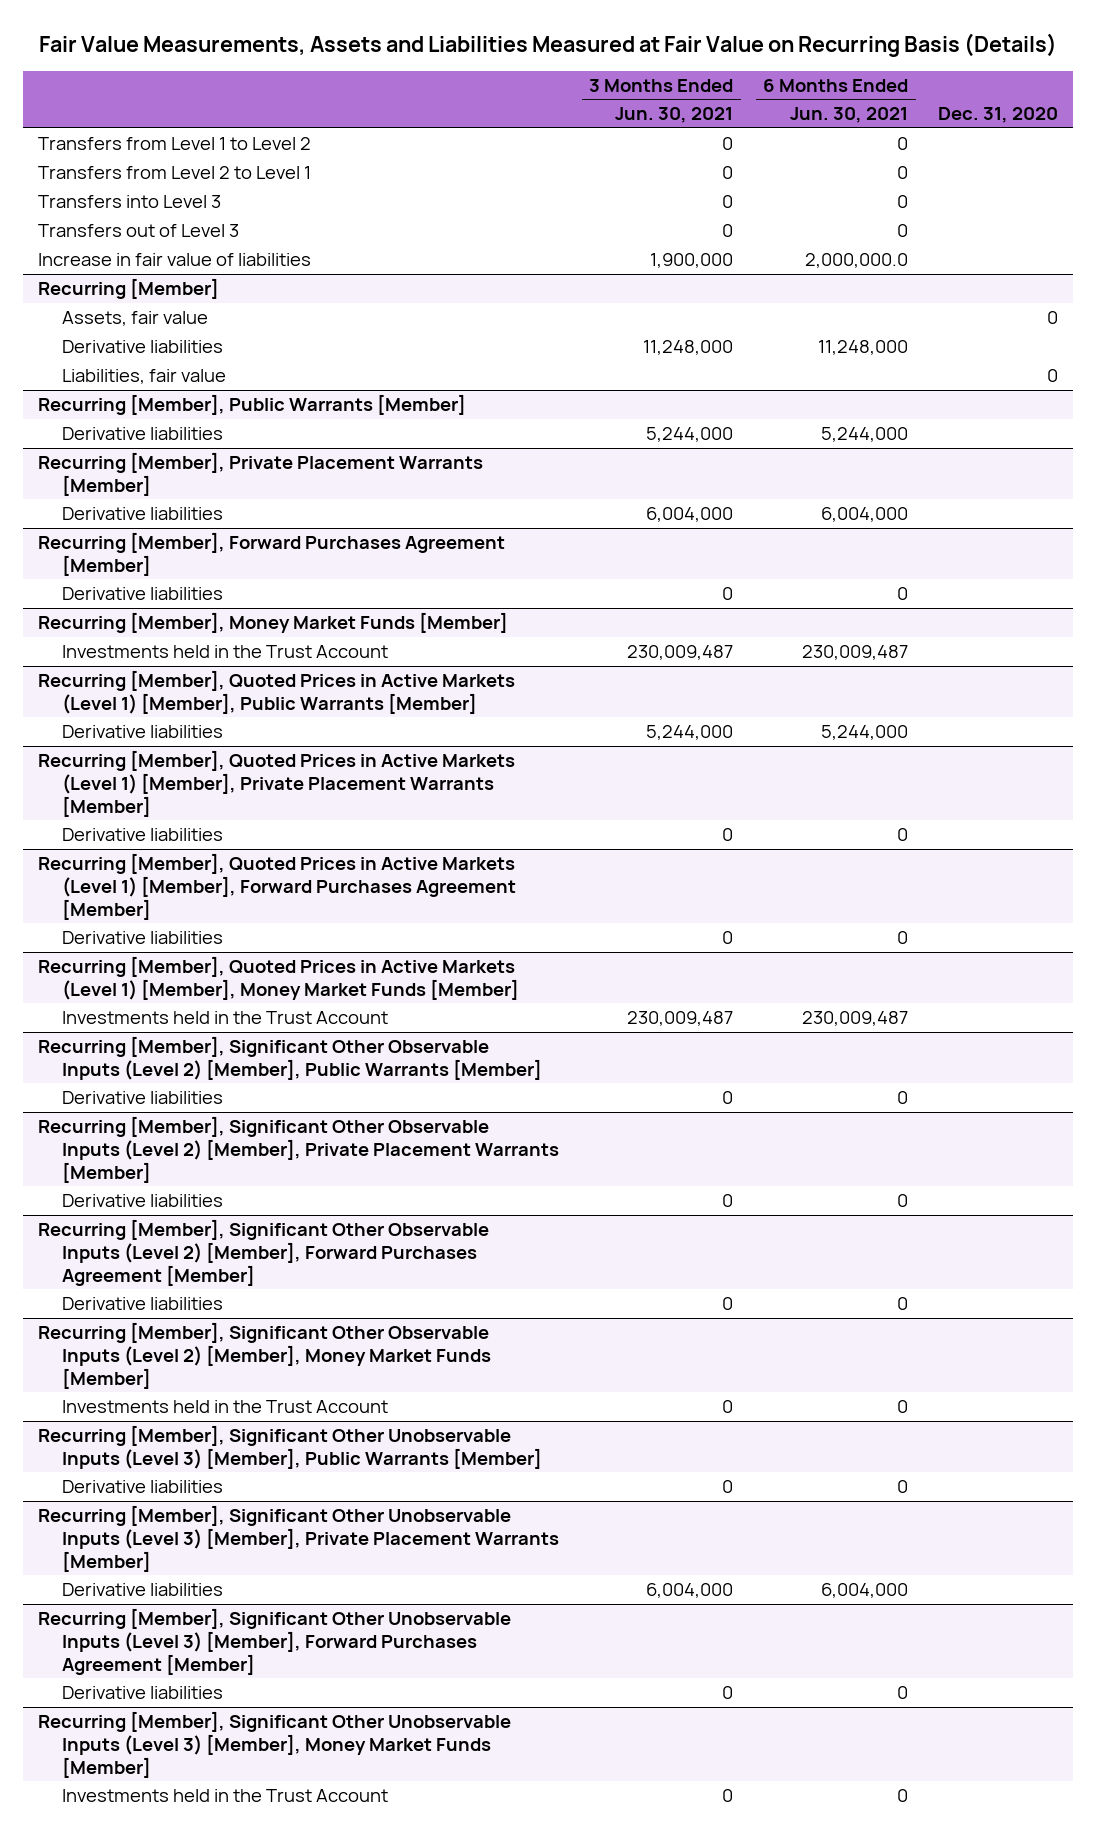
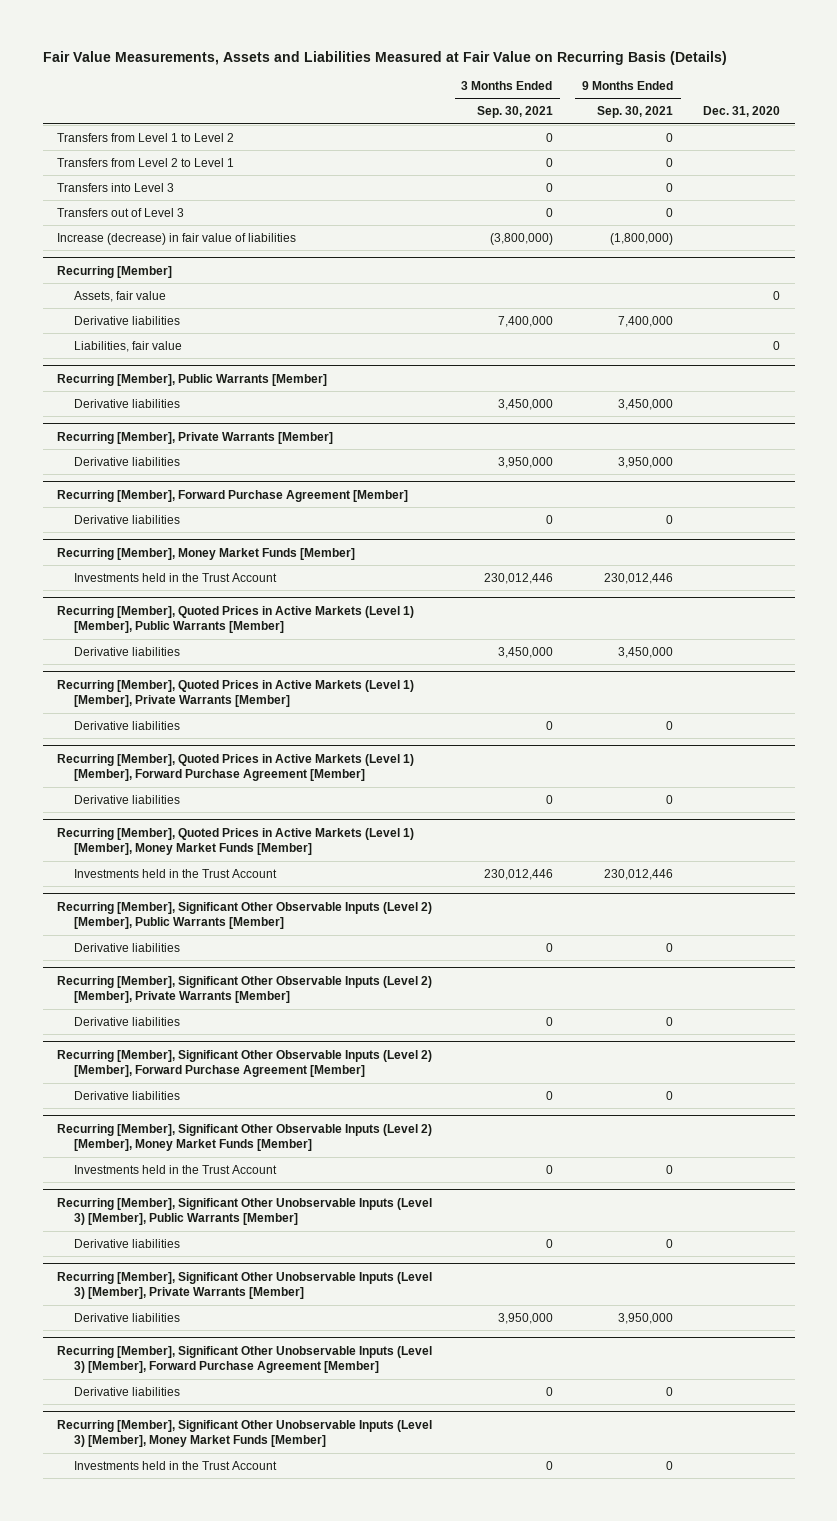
- | 3 Months Ended Jun. 30, 2021 | 6 Months Ended Jun. 30, 2021 | Dec. 31, 2020
+ | 3 Months Ended Sep. 30, 2021 | 9 Months Ended Sep. 30, 2021 | Dec. 31, 2020
- Increase in fair value of liabilities | 1,900,000 | 2,000,000.0 |
+ Increase (decrease) in fair value of liabilities | (3,800,000) | (1,800,000) |
- Recurring [Member], Private Placement Warrants [Member]
+ Recurring [Member], Private Warrants [Member]
- Recurring [Member], Forward Purchases Agreement [Member]
+ Recurring [Member], Forward Purchase Agreement [Member]
- Recurring [Member], Quoted Prices in Active Markets (Level 1) [Member], Private Placement Warrants [Member]
+ Recurring [Member], Quoted Prices in Active Markets (Level 1) [Member], Private Warrants [Member]
- Recurring [Member], Quoted Prices in Active Markets (Level 1) [Member], Forward Purchases Agreement [Member]
+ Recurring [Member], Quoted Prices in Active Markets (Level 1) [Member], Forward Purchase Agreement [Member]
- Recurring [Member], Significant Other Observable Inputs (Level 2) [Member], Private Placement Warrants [Member]
+ Recurring [Member], Significant Other Observable Inputs (Level 2) [Member], Private Warrants [Member]
- Recurring [Member], Significant Other Observable Inputs (Level 2) [Member], Forward Purchases Agreement [Member]
+ Recurring [Member], Significant Other Observable Inputs (Level 2) [Member], Forward Purchase Agreement [Member]
- Recurring [Member], Significant Other Unobservable Inputs (Level 3) [Member], Private Placement Warrants [Member]
+ Recurring [Member], Significant Other Unobservable Inputs (Level 3) [Member], Private Warrants [Member]
- Recurring [Member], Significant Other Unobservable Inputs (Level 3) [Member], Forward Purchases Agreement [Member]
+ Recurring [Member], Significant Other Unobservable Inputs (Level 3) [Member], Forward Purchase Agreement [Member]

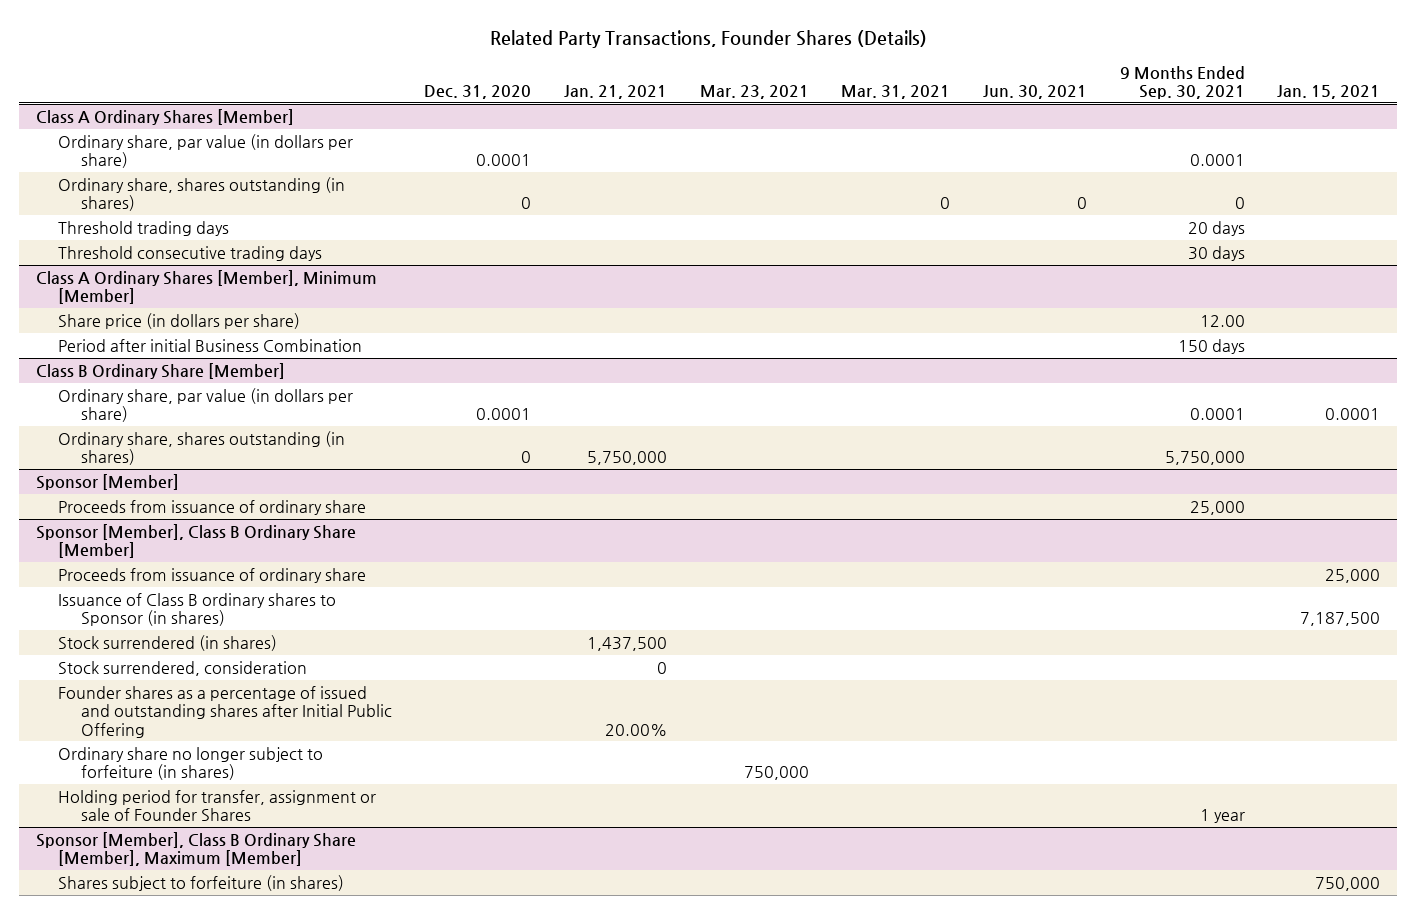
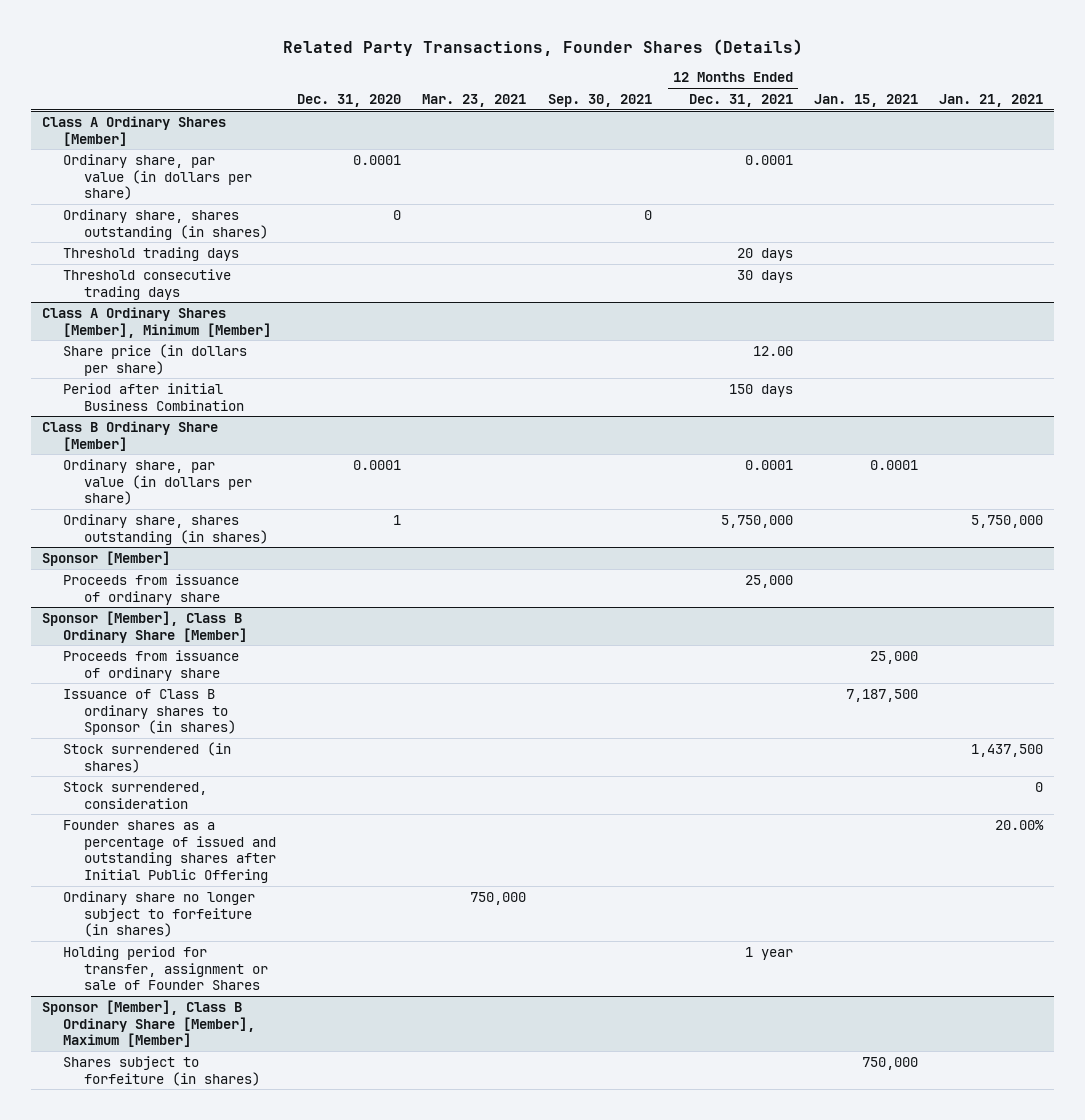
- | Dec. 31, 2020 | Jan. 21, 2021 | Mar. 23, 2021 | Mar. 31, 2021 | Jun. 30, 2021 | 9 Months Ended Sep. 30, 2021 | Jan. 15, 2021
+ | Dec. 31, 2020 | Mar. 23, 2021 | Sep. 30, 2021 | 12 Months Ended Dec. 31, 2021 | Jan. 15, 2021 | Jan. 21, 2021
@ Class B Ordinary Share [Member]
- Ordinary share, shares outstanding (in shares) | 0 | 5,750,000 | | | | 5,750,000 |
+ Ordinary share, shares outstanding (in shares) | 1 | | | 5,750,000 | | 5,750,000

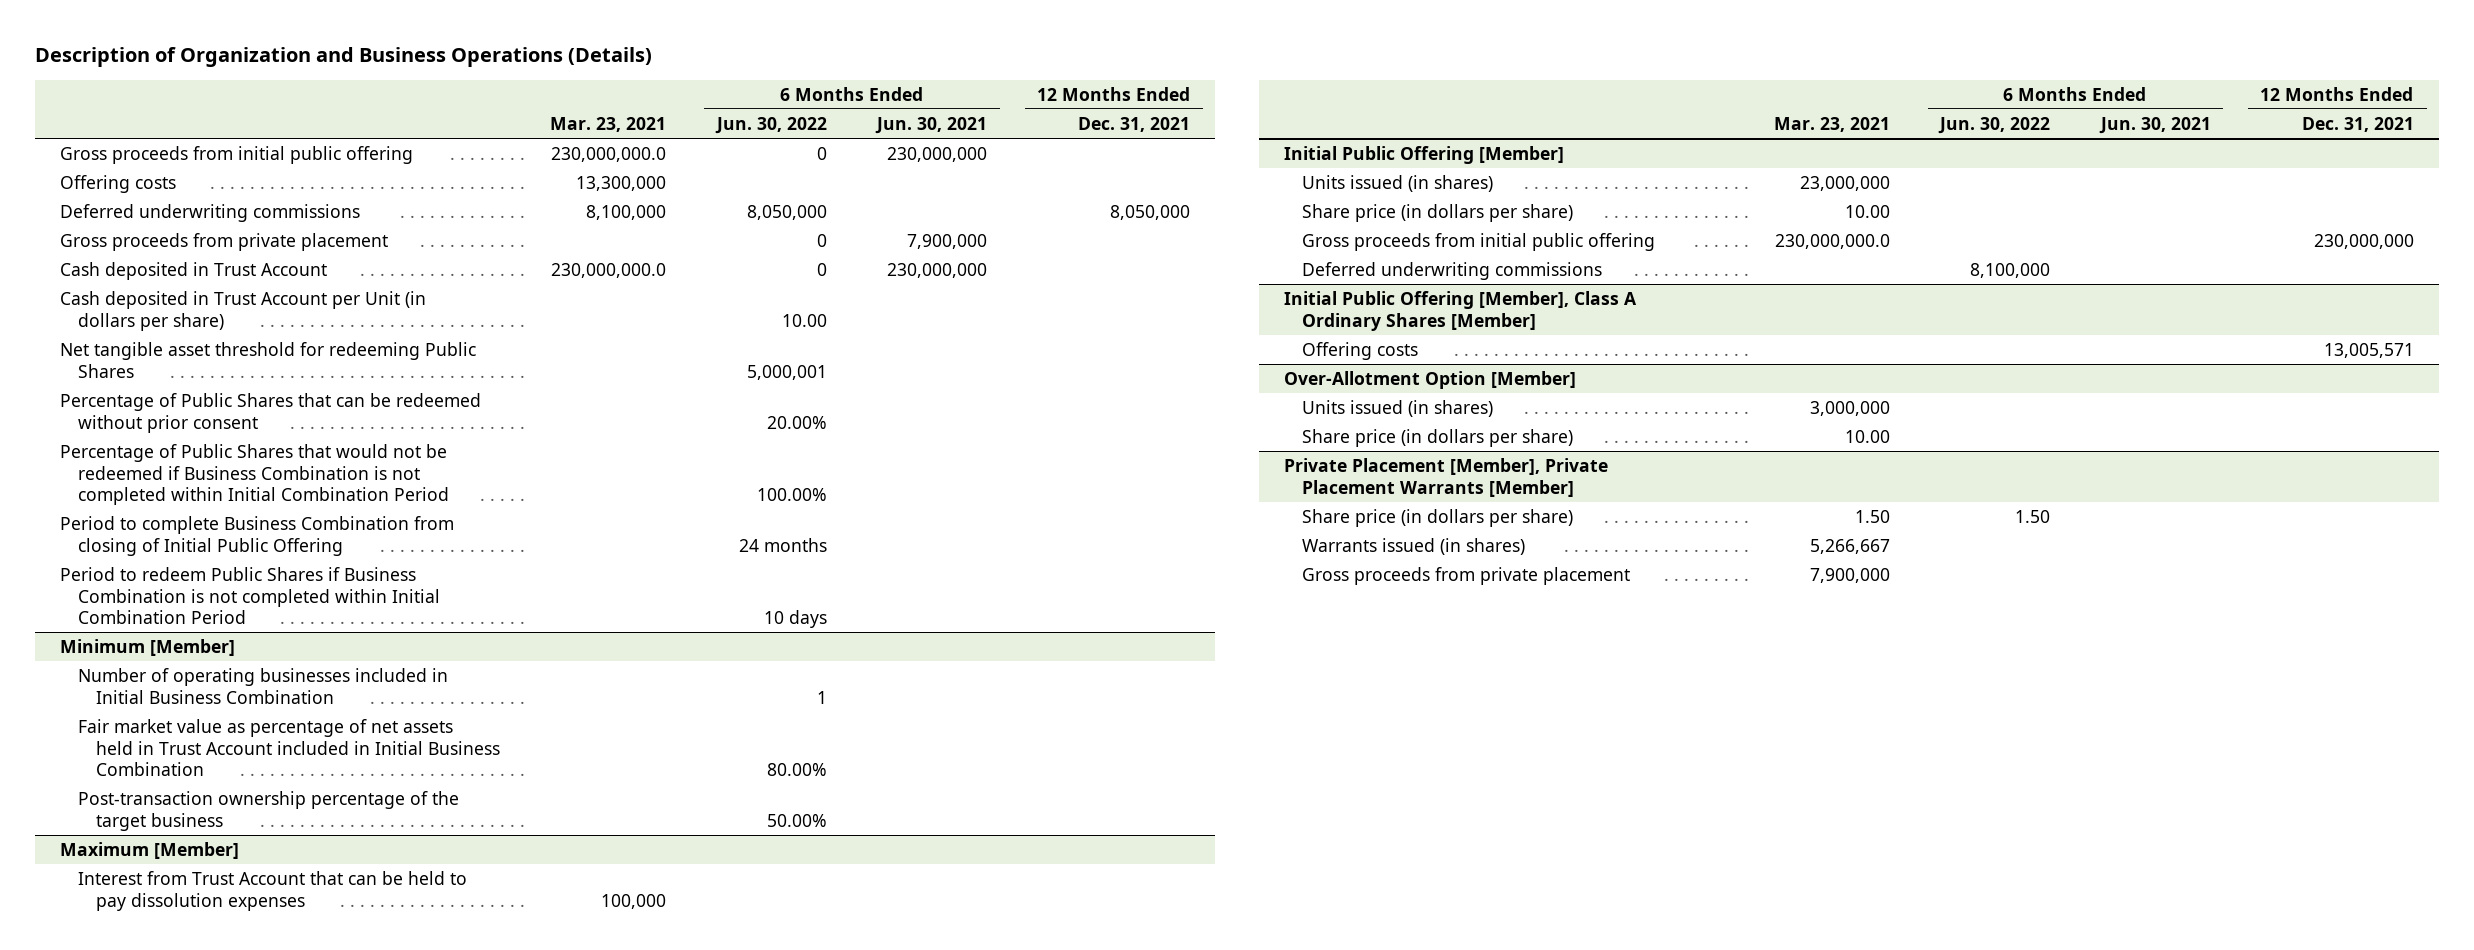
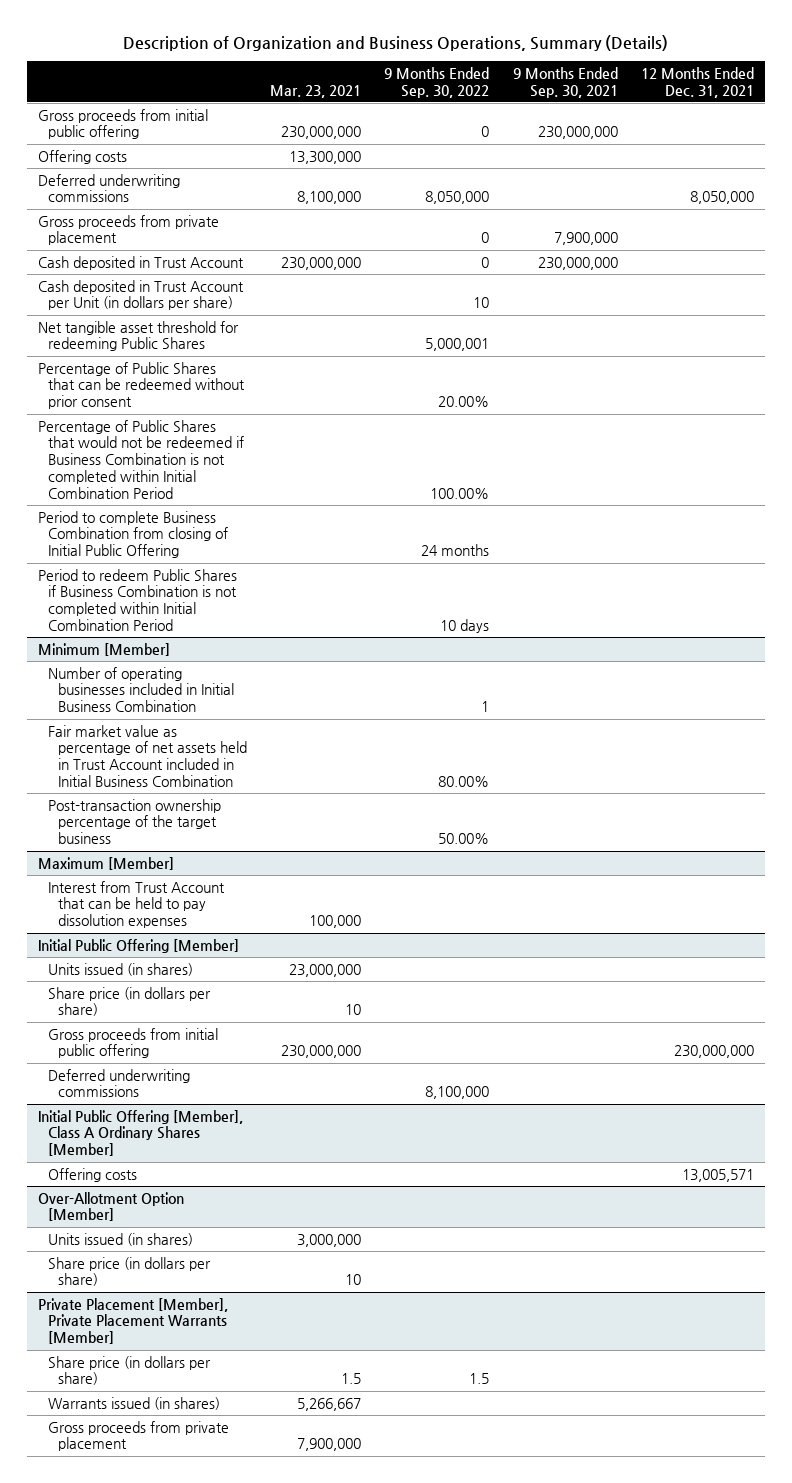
- Description of Organization and Business Operations (Details)
+ Description of Organization and Business Operations, Summary (Details)
- | Mar. 23, 2021 | 6 Months Ended Jun. 30, 2022 | 6 Months Ended Jun. 30, 2021 | 12 Months Ended Dec. 31, 2021
+ | Mar. 23, 2021 | 9 Months Ended Sep. 30, 2022 | 9 Months Ended Sep. 30, 2021 | 12 Months Ended Dec. 31, 2021
- Gross proceeds from initial public offering | 230,000,000.0 | 0 | 230,000,000 |
+ Gross proceeds from initial public offering | 230,000,000 | 0 | 230,000,000 |
- Cash deposited in Trust Account | 230,000,000.0 | 0 | 230,000,000 |
+ Cash deposited in Trust Account | 230,000,000 | 0 | 230,000,000 |
@ Initial Public Offering [Member]
- Share price (in dollars per share) | 10.00 | | |
- Gross proceeds from initial public offering | 230,000,000.0 | | | 230,000,000
+ Share price (in dollars per share) | 10 | | |
+ Gross proceeds from initial public offering | 230,000,000 | | | 230,000,000
@ Over-Allotment Option [Member]
- Share price (in dollars per share) | 10.00 | | |
+ Share price (in dollars per share) | 10 | | |
@ Private Placement [Member], Private Placement Warrants [Member]
- Share price (in dollars per share) | 1.50 | 1.50 | |
+ Share price (in dollars per share) | 1.5 | 1.5 | |

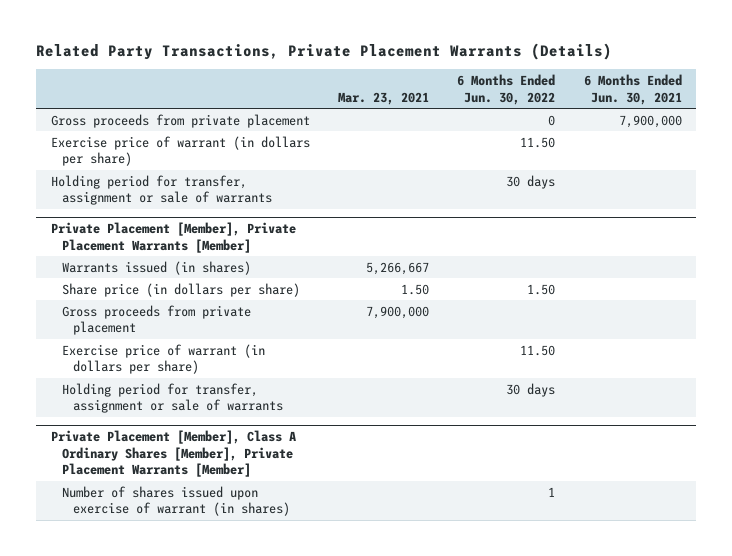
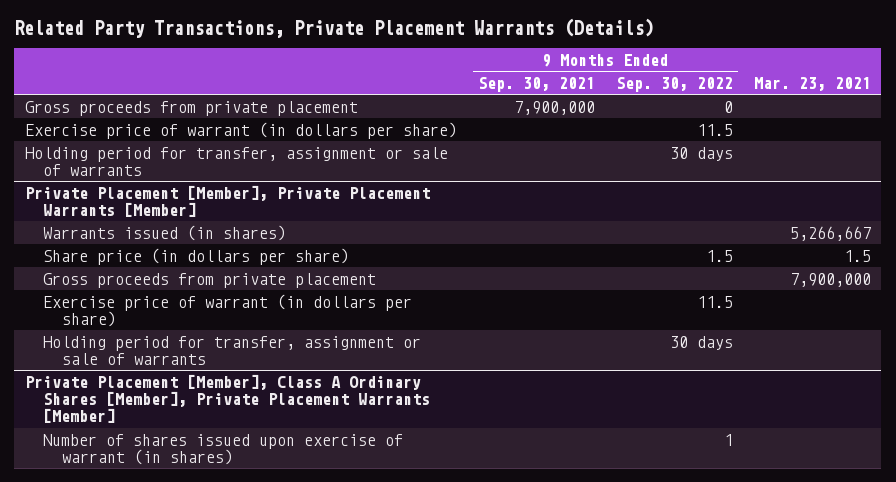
- | Mar. 23, 2021 | 6 Months Ended Jun. 30, 2022 | 6 Months Ended Jun. 30, 2021
+ | 9 Months Ended Sep. 30, 2021 | 9 Months Ended Sep. 30, 2022 | Mar. 23, 2021
@ Private Placement [Member], Private Placement Warrants [Member]
- Share price (in dollars per share) | 1.50 | 1.50 |
+ Share price (in dollars per share) | | 1.5 | 1.5

